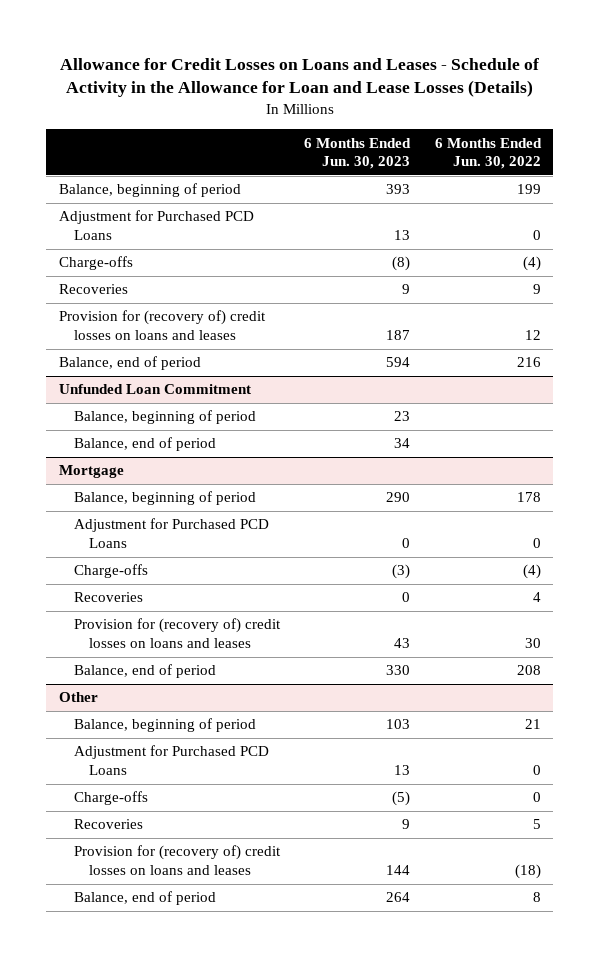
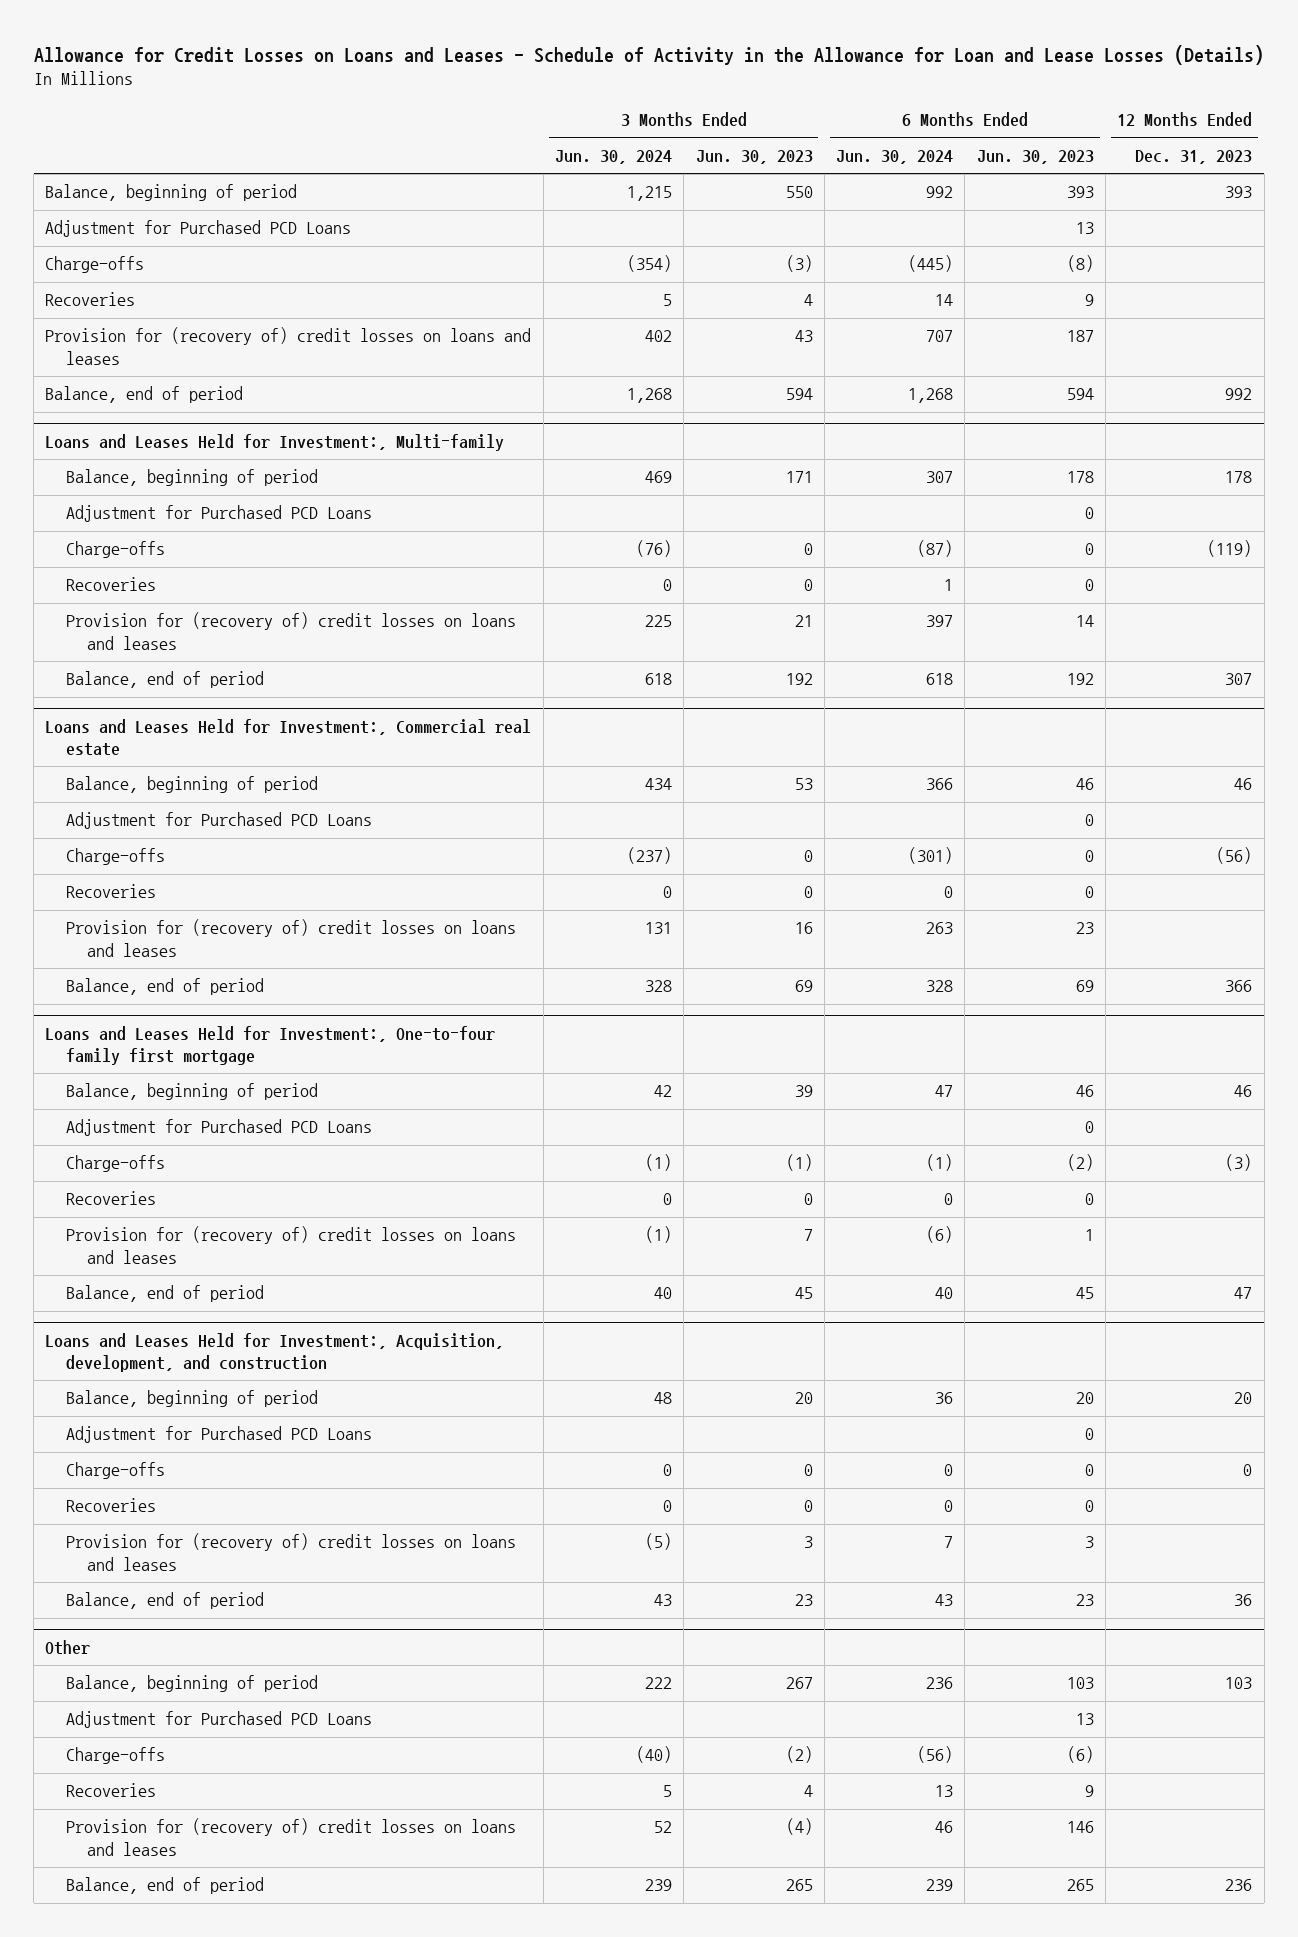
- | 6 Months Ended Jun. 30, 2023 | 6 Months Ended Jun. 30, 2022
+ | 3 Months Ended Jun. 30, 2024 | 3 Months Ended Jun. 30, 2023 | 6 Months Ended Jun. 30, 2024 | 6 Months Ended Jun. 30, 2023 | 12 Months Ended Dec. 31, 2023
- Unfunded Loan Commitment
- Balance, beginning of period | 23 |
- Balance, end of period | 34 |
- Mortgage
- Balance, beginning of period | 290 | 178
+ Loans and Leases Held for Investment:, Multi-family
+ Balance, beginning of period | 469 | 171 | 307 | 178 | 178
- Charge-offs | (3) | (4)
+ Charge-offs | (76) | 0 | (87) | 0 | (119)
- Provision for (recovery of) credit losses on loans and leases | 43 | 30
- Balance, end of period | 330 | 208
+ Provision for (recovery of) credit losses on loans and leases | 225 | 21 | 397 | 14 |
+ Balance, end of period | 618 | 192 | 618 | 192 | 307
+ Loans and Leases Held for Investment:, Commercial real estate
+ Balance, beginning of period | 434 | 53 | 366 | 46 | 46
+ Adjustment for Purchased PCD Loans | | | | 0 |
+ Charge-offs | (237) | 0 | (301) | 0 | (56)
+ Recoveries | 0 | 0 | 0 | 0 |
+ Provision for (recovery of) credit losses on loans and leases | 131 | 16 | 263 | 23 |
+ Balance, end of period | 328 | 69 | 328 | 69 | 366
+ Loans and Leases Held for Investment:, One-to-four family first mortgage
+ Balance, beginning of period | 42 | 39 | 47 | 46 | 46
+ Adjustment for Purchased PCD Loans | | | | 0 |
+ Charge-offs | (1) | (1) | (1) | (2) | (3)
+ Recoveries | 0 | 0 | 0 | 0 |
+ Provision for (recovery of) credit losses on loans and leases | (1) | 7 | (6) | 1 |
+ Balance, end of period | 40 | 45 | 40 | 45 | 47
+ Loans and Leases Held for Investment:, Acquisition, development, and construction
+ Balance, beginning of period | 48 | 20 | 36 | 20 | 20
+ Adjustment for Purchased PCD Loans | | | | 0 |
+ Charge-offs | 0 | 0 | 0 | 0 | 0
+ Recoveries | 0 | 0 | 0 | 0 |
+ Provision for (recovery of) credit losses on loans and leases | (5) | 3 | 7 | 3 |
+ Balance, end of period | 43 | 23 | 43 | 23 | 36
@ Other
- Charge-offs | (5) | 0
+ Charge-offs | (40) | (2) | (56) | (6) |
- Provision for (recovery of) credit losses on loans and leases | 144 | (18)
- Balance, end of period | 264 | 8
+ Provision for (recovery of) credit losses on loans and leases | 52 | (4) | 46 | 146 |
+ Balance, end of period | 239 | 265 | 239 | 265 | 236

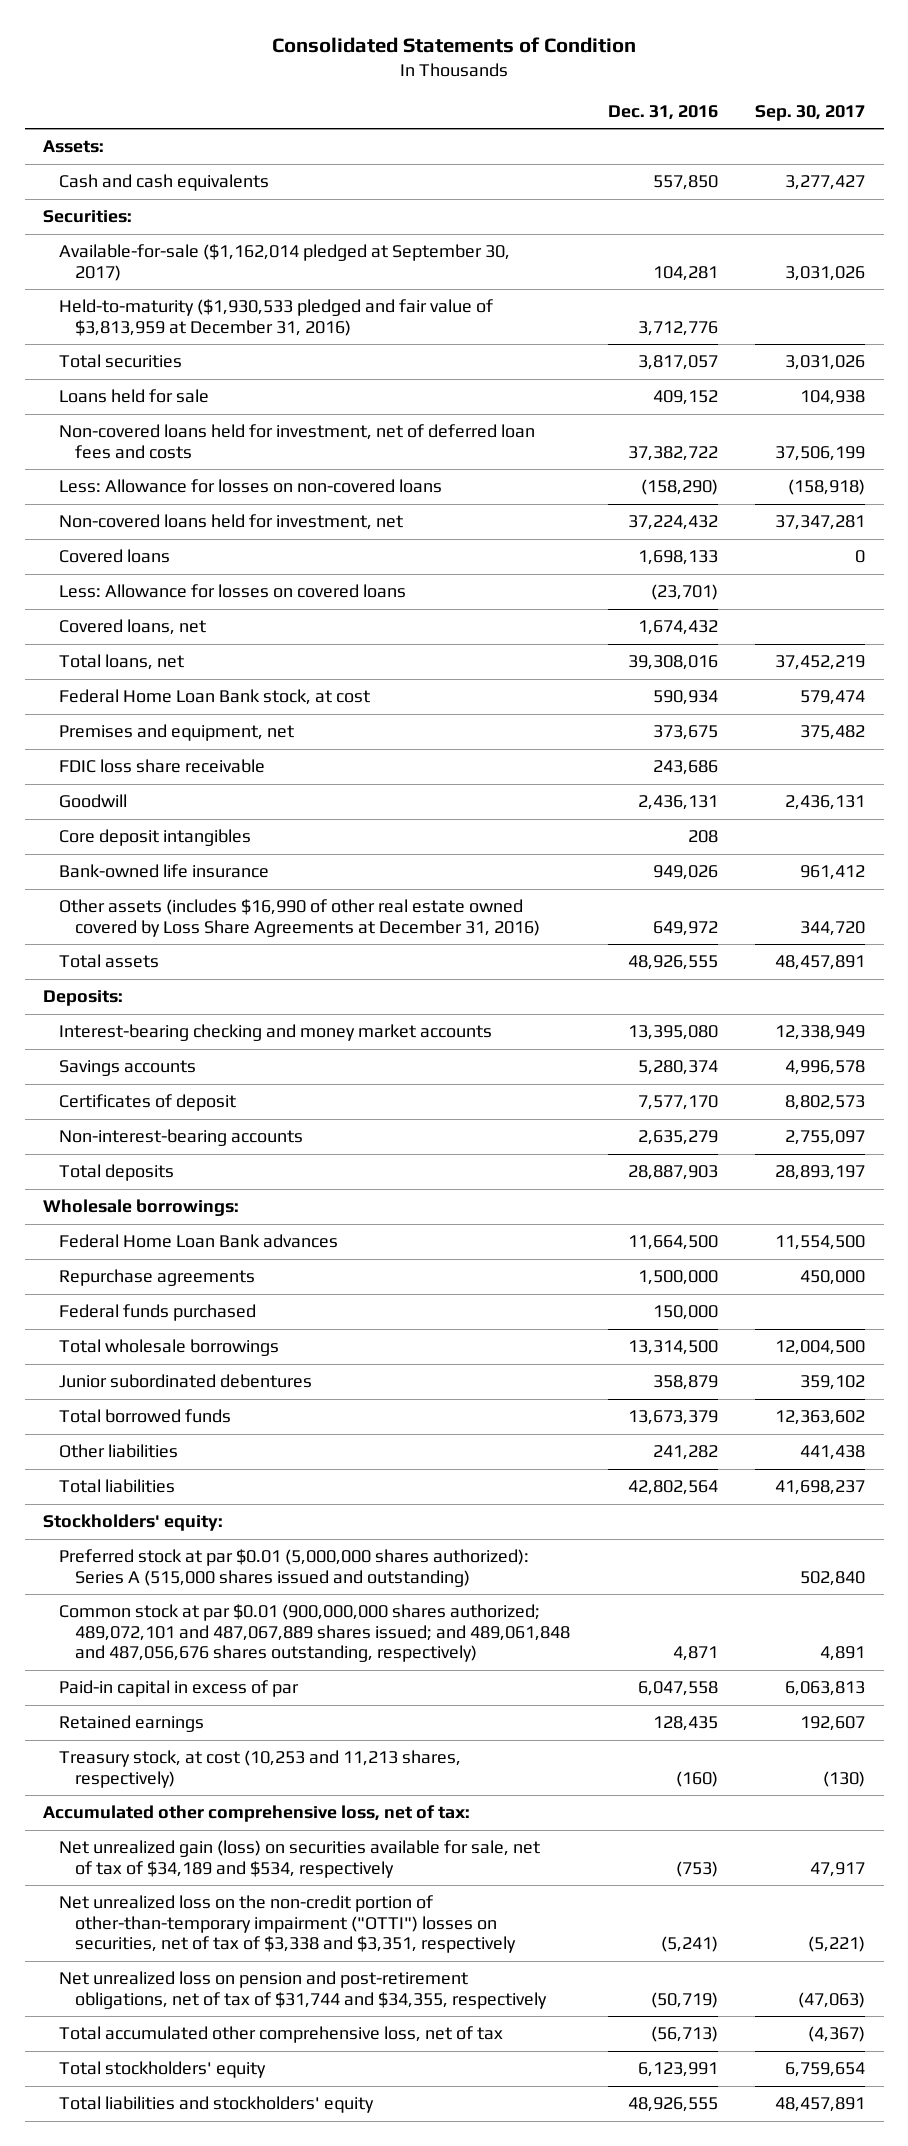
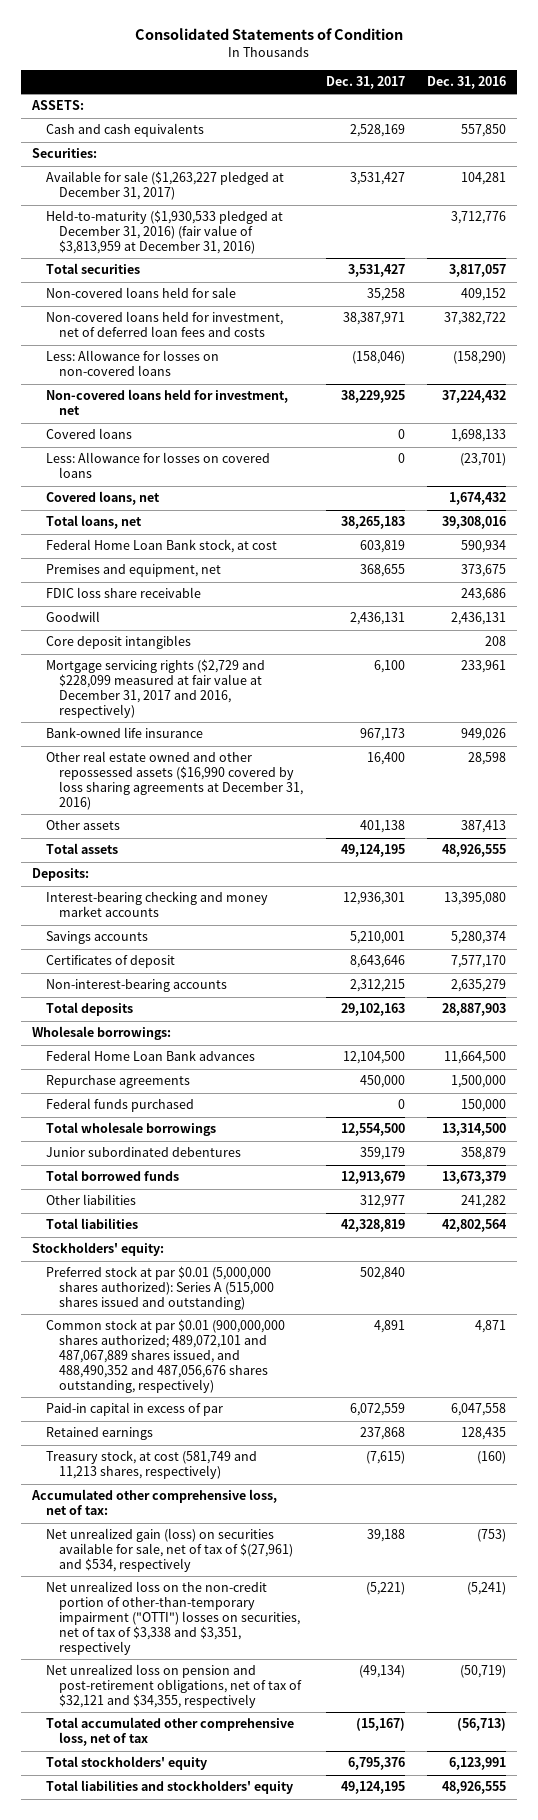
- | Dec. 31, 2016 | Sep. 30, 2017
+ | Dec. 31, 2017 | Dec. 31, 2016
- Assets:
+ ASSETS:
- Available-for-sale ($1,162,014 pledged at September 30, 2017) | 104,281 | 3,031,026
- Held-to-maturity ($1,930,533 pledged and fair value of $3,813,959 at December 31, 2016) | 3,712,776 |
+ Available for sale ($1,263,227 pledged at December 31, 2017) | 3,531,427 | 104,281
+ Held-to-maturity ($1,930,533 pledged at December 31, 2016) (fair value of $3,813,959 at December 31, 2016) | | 3,712,776
- Loans held for sale | 409,152 | 104,938
+ Non-covered loans held for sale | 35,258 | 409,152
+ Mortgage servicing rights ($2,729 and $228,099 measured at fair value at December 31, 2017 and 2016, respectively) | 6,100 | 233,961
- Other assets (includes $16,990 of other real estate owned covered by Loss Share Agreements at December 31, 2016) | 649,972 | 344,720
+ Other real estate owned and other repossessed assets ($16,990 covered by loss sharing agreements at December 31, 2016) | 16,400 | 28,598
+ Other assets | 401,138 | 387,413
- Common stock at par $0.01 (900,000,000 shares authorized; 489,072,101 and 487,067,889 shares issued; and 489,061,848 and 487,056,676 shares outstanding, respectively) | 4,871 | 4,891
+ Common stock at par $0.01 (900,000,000 shares authorized; 489,072,101 and 487,067,889 shares issued, and 488,490,352 and 487,056,676 shares outstanding, respectively) | 4,891 | 4,871
- Treasury stock, at cost (10,253 and 11,213 shares, respectively) | (160) | (130)
+ Treasury stock, at cost (581,749 and 11,213 shares, respectively) | (7,615) | (160)
- Net unrealized gain (loss) on securities available for sale, net of tax of $34,189 and $534, respectively | (753) | 47,917
+ Net unrealized gain (loss) on securities available for sale, net of tax of $(27,961) and $534, respectively | 39,188 | (753)
- Net unrealized loss on pension and post-retirement obligations, net of tax of $31,744 and $34,355, respectively | (50,719) | (47,063)
+ Net unrealized loss on pension and post-retirement obligations, net of tax of $32,121 and $34,355, respectively | (49,134) | (50,719)

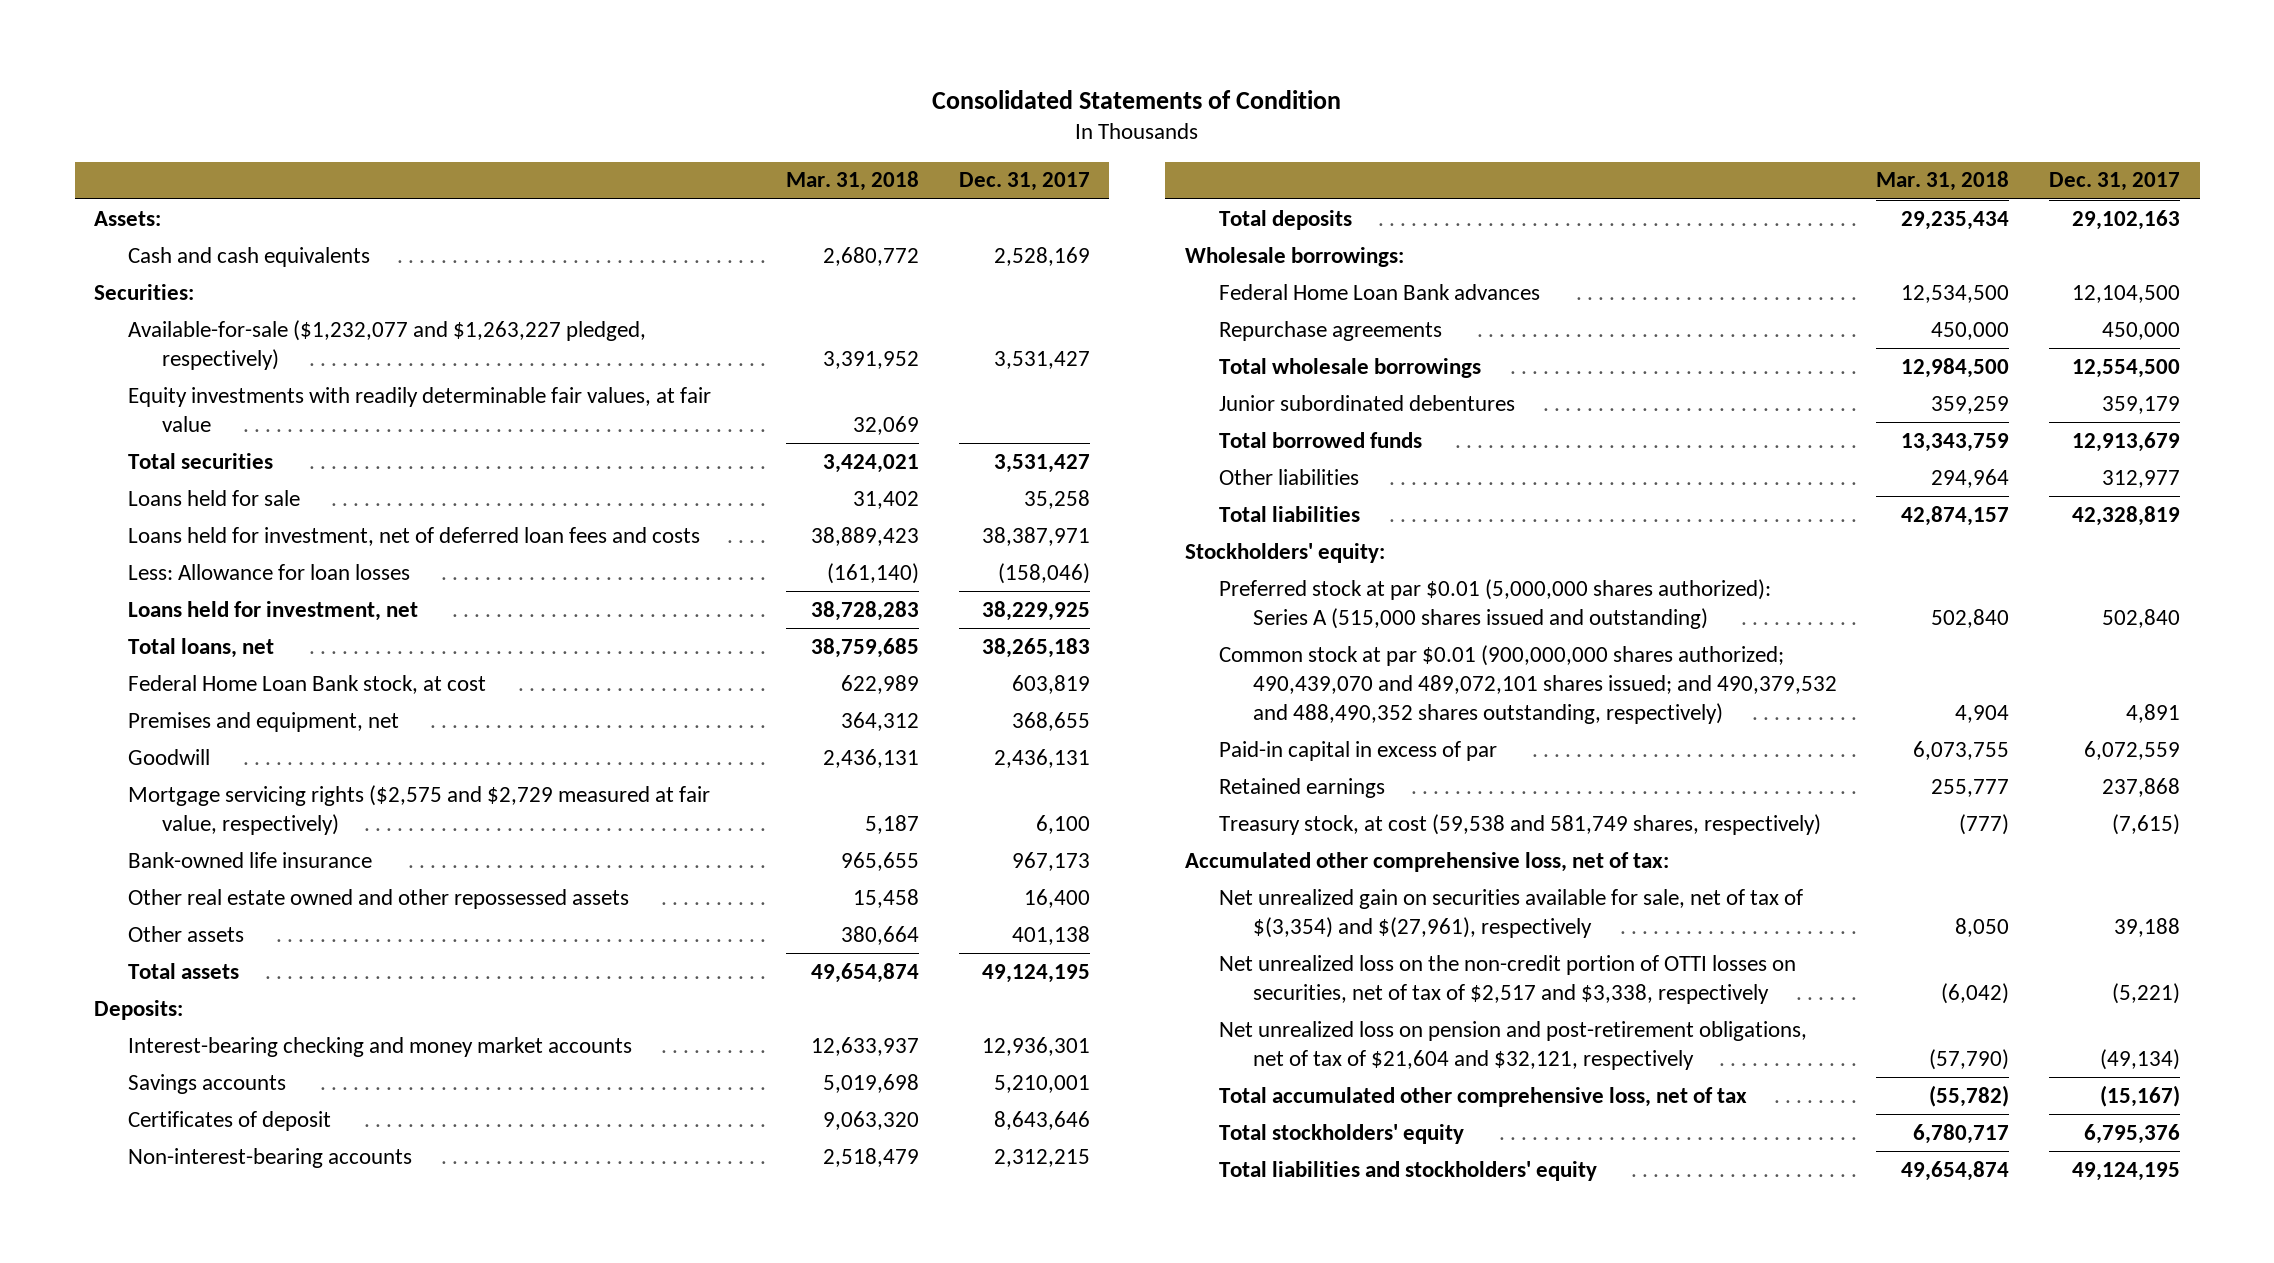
- | Dec. 31, 2017 | Dec. 31, 2016
+ | Mar. 31, 2018 | Dec. 31, 2017
- ASSETS:
+ Assets:
- Available for sale ($1,263,227 pledged at December 31, 2017) | 3,531,427 | 104,281
- Held-to-maturity ($1,930,533 pledged at December 31, 2016) (fair value of $3,813,959 at December 31, 2016) | | 3,712,776
+ Available-for-sale ($1,232,077 and $1,263,227 pledged, respectively) | 3,391,952 | 3,531,427
+ Equity investments with readily determinable fair values, at fair value | 32,069 |
- Non-covered loans held for sale | 35,258 | 409,152
- Non-covered loans held for investment, net of deferred loan fees and costs | 38,387,971 | 37,382,722
- Less: Allowance for losses on non-covered loans | (158,046) | (158,290)
- Non-covered loans held for investment, net | 38,229,925 | 37,224,432
- Covered loans | 0 | 1,698,133
- Less: Allowance for losses on covered loans | 0 | (23,701)
- Covered loans, net | | 1,674,432
+ Loans held for sale | 31,402 | 35,258
+ Loans held for investment, net of deferred loan fees and costs | 38,889,423 | 38,387,971
+ Less: Allowance for loan losses | (161,140) | (158,046)
+ Loans held for investment, net | 38,728,283 | 38,229,925
- FDIC loss share receivable | | 243,686
- Core deposit intangibles | | 208
- Mortgage servicing rights ($2,729 and $228,099 measured at fair value at December 31, 2017 and 2016, respectively) | 6,100 | 233,961
+ Mortgage servicing rights ($2,575 and $2,729 measured at fair value, respectively) | 5,187 | 6,100
- Other real estate owned and other repossessed assets ($16,990 covered by loss sharing agreements at December 31, 2016) | 16,400 | 28,598
+ Other real estate owned and other repossessed assets | 15,458 | 16,400
- Federal funds purchased | 0 | 150,000
- Common stock at par $0.01 (900,000,000 shares authorized; 489,072,101 and 487,067,889 shares issued, and 488,490,352 and 487,056,676 shares outstanding, respectively) | 4,891 | 4,871
+ Common stock at par $0.01 (900,000,000 shares authorized; 490,439,070 and 489,072,101 shares issued; and 490,379,532 and 488,490,352 shares outstanding, respectively) | 4,904 | 4,891
- Treasury stock, at cost (581,749 and 11,213 shares, respectively) | (7,615) | (160)
+ Treasury stock, at cost (59,538 and 581,749 shares, respectively) | (777) | (7,615)
- Net unrealized gain (loss) on securities available for sale, net of tax of $(27,961) and $534, respectively | 39,188 | (753)
- Net unrealized loss on the non-credit portion of other-than-temporary impairment ("OTTI") losses on securities, net of tax of $3,338 and $3,351, respectively | (5,221) | (5,241)
- Net unrealized loss on pension and post-retirement obligations, net of tax of $32,121 and $34,355, respectively | (49,134) | (50,719)
+ Net unrealized gain on securities available for sale, net of tax of $(3,354) and $(27,961), respectively | 8,050 | 39,188
+ Net unrealized loss on the non-credit portion of OTTI losses on securities, net of tax of $2,517 and $3,338, respectively | (6,042) | (5,221)
+ Net unrealized loss on pension and post-retirement obligations, net of tax of $21,604 and $32,121, respectively | (57,790) | (49,134)

